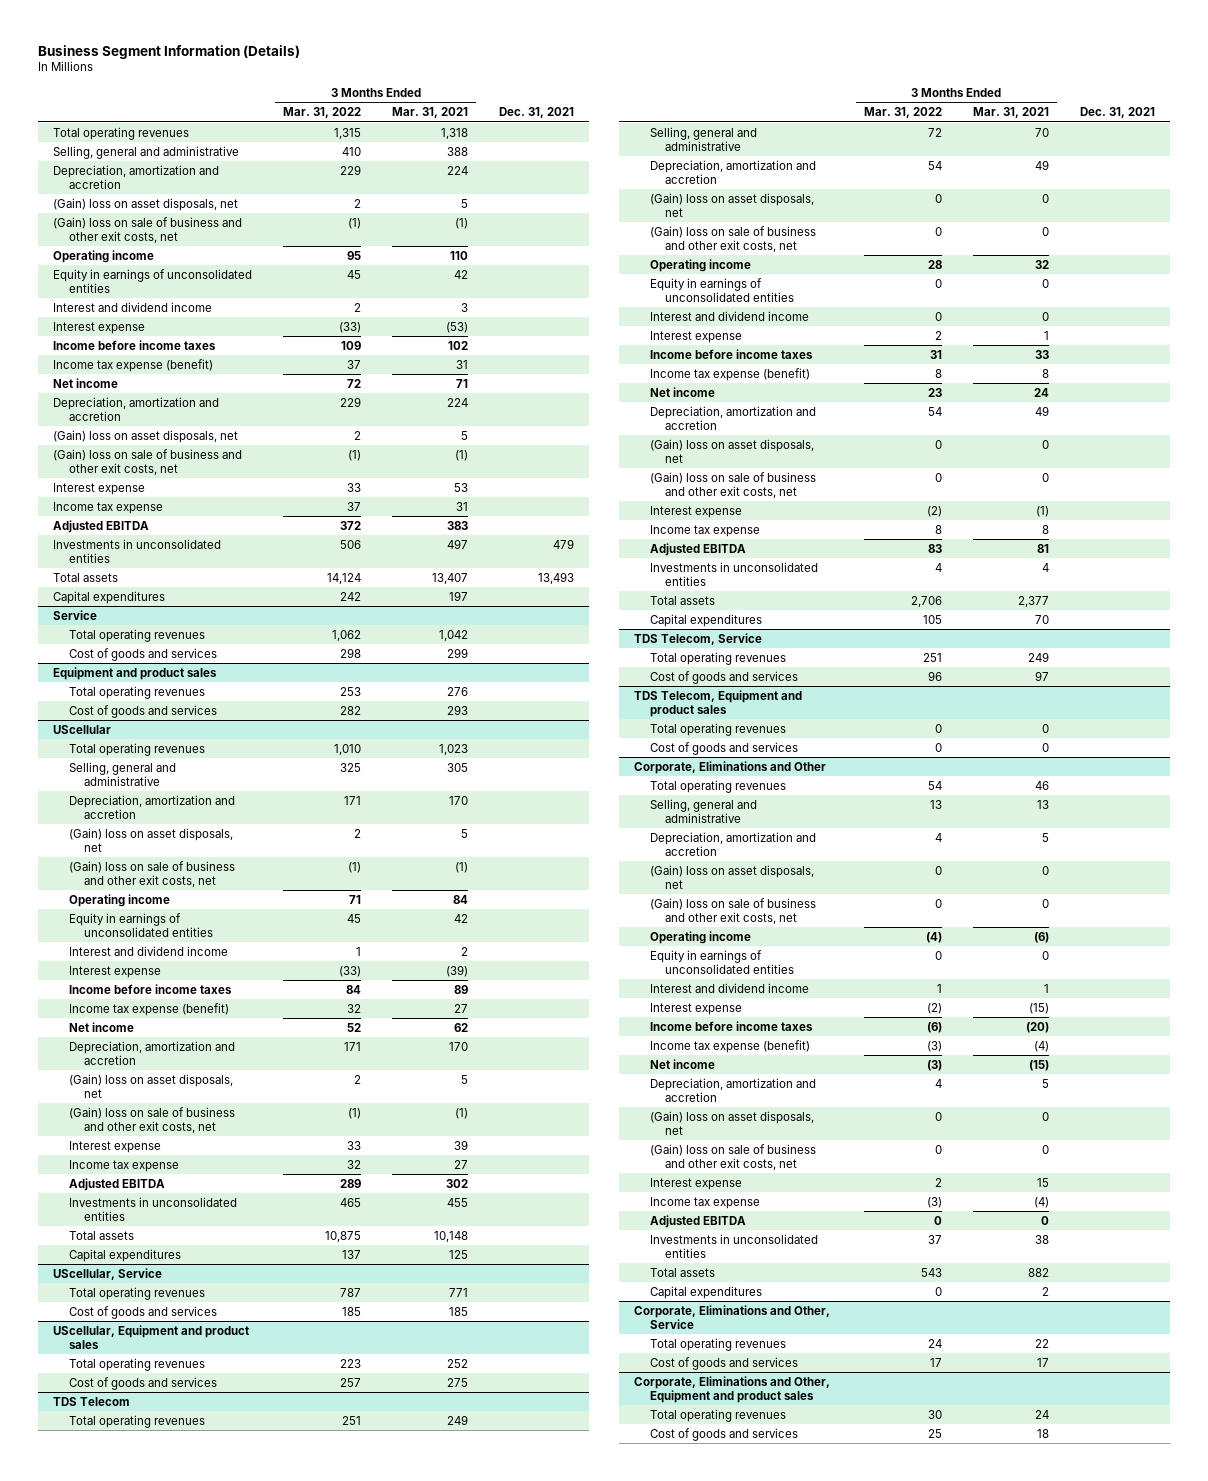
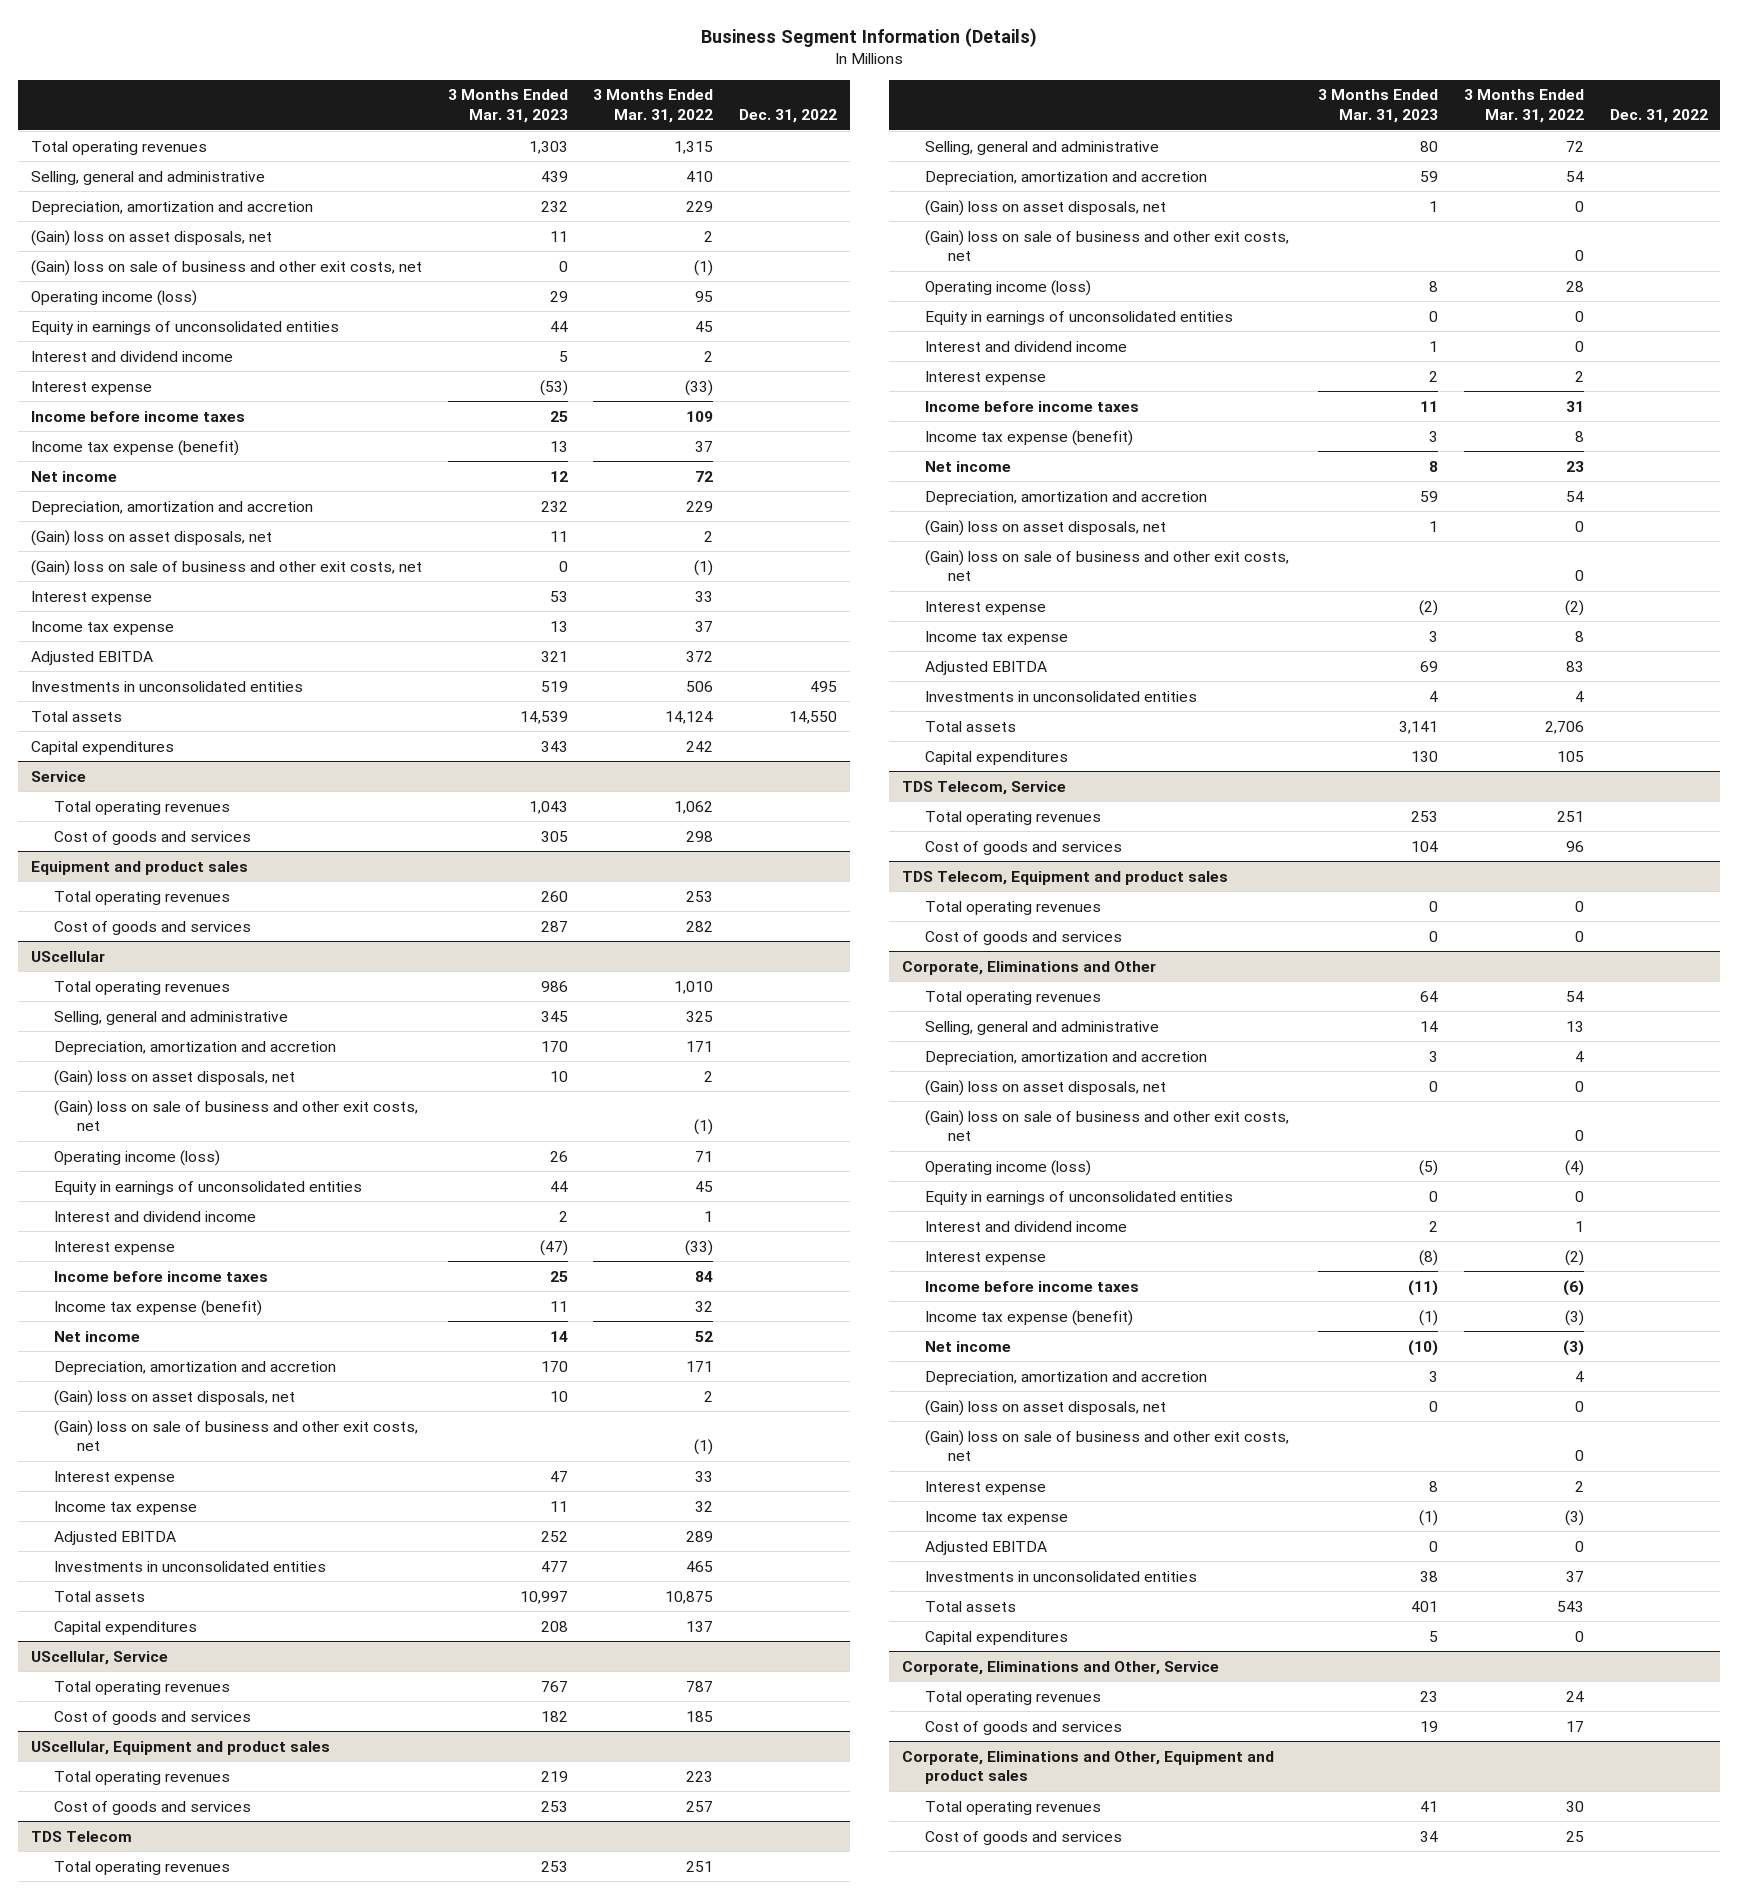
- | 3 Months Ended Mar. 31, 2022 | 3 Months Ended Mar. 31, 2021 | Dec. 31, 2021
+ | 3 Months Ended Mar. 31, 2023 | 3 Months Ended Mar. 31, 2022 | Dec. 31, 2022
- Operating income | 95 | 110 |
+ Operating income (loss) | 29 | 95 |
@ UScellular
- Operating income | 71 | 84 |
+ Operating income (loss) | 26 | 71 |
@ TDS Telecom
- Operating income | 28 | 32 |
+ Operating income (loss) | 8 | 28 |
@ Corporate, Eliminations and Other
- Operating income | (4) | (6) |
+ Operating income (loss) | (5) | (4) |

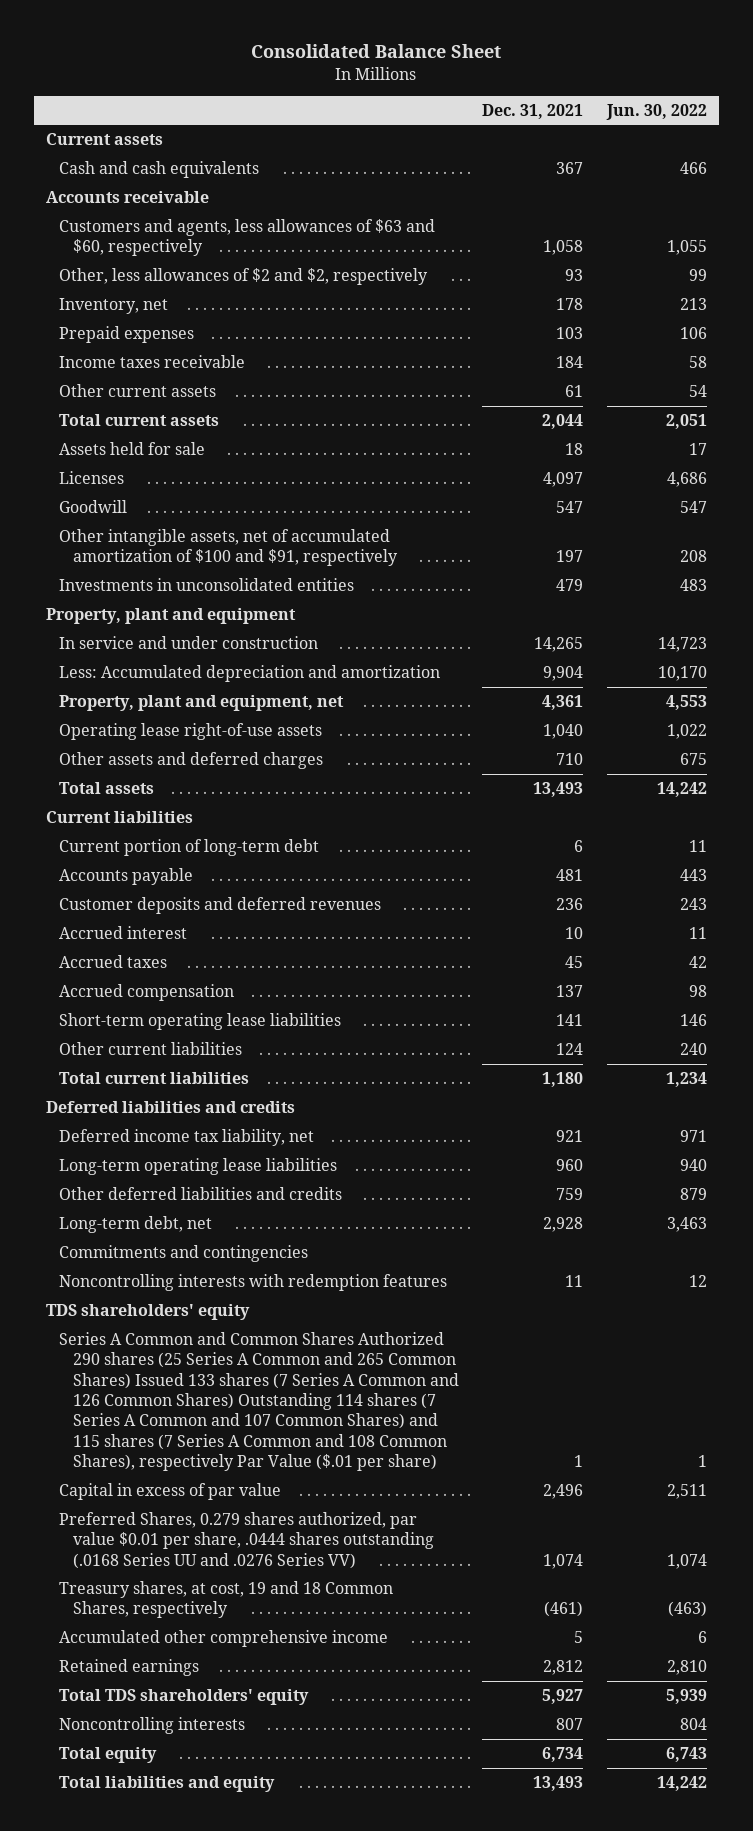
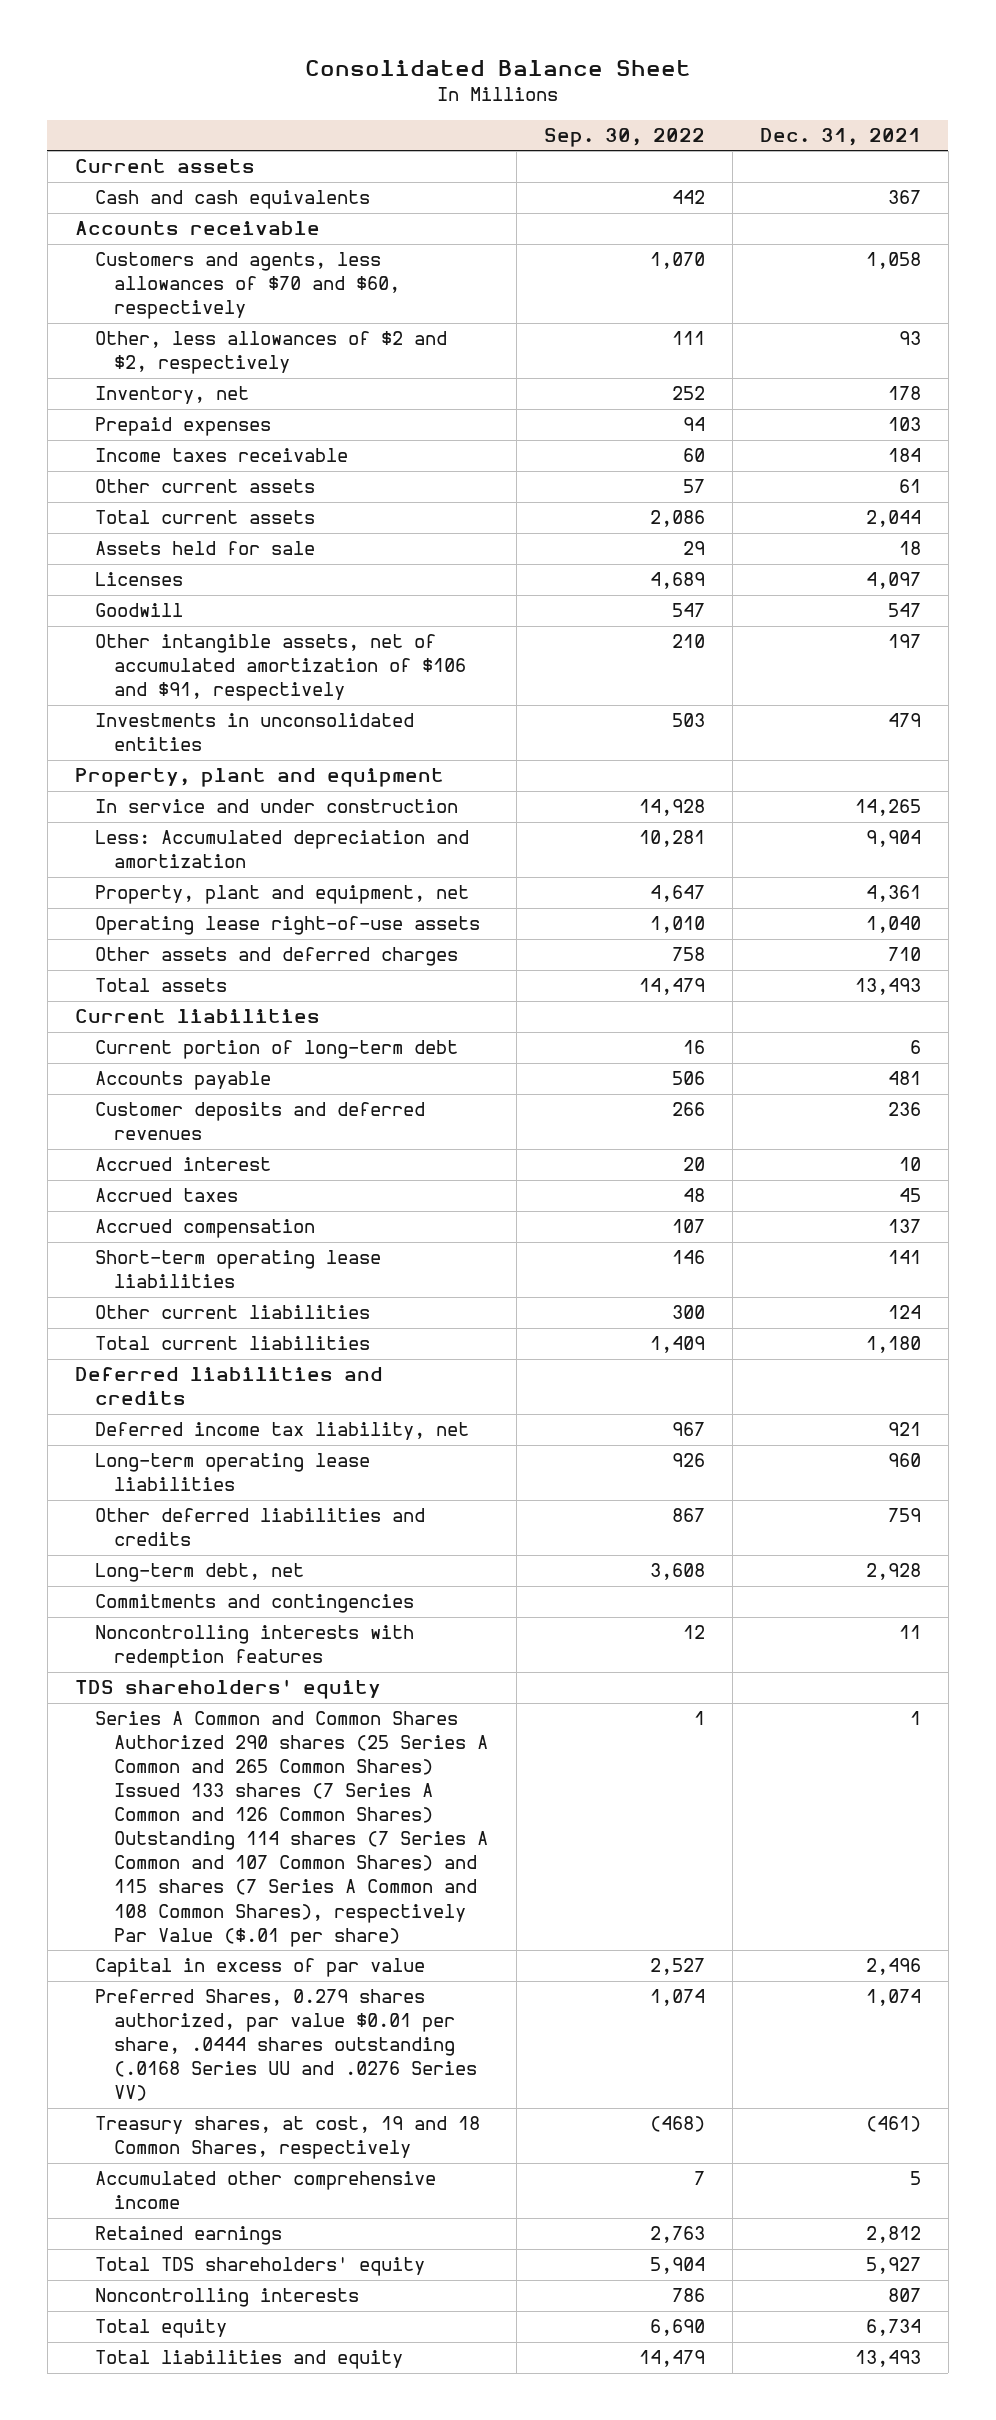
- | Dec. 31, 2021 | Jun. 30, 2022
+ | Sep. 30, 2022 | Dec. 31, 2021
- Customers and agents, less allowances of $63 and $60, respectively | 1,058 | 1,055
+ Customers and agents, less allowances of $70 and $60, respectively | 1,070 | 1,058
- Other intangible assets, net of accumulated amortization of $100 and $91, respectively | 197 | 208
+ Other intangible assets, net of accumulated amortization of $106 and $91, respectively | 210 | 197

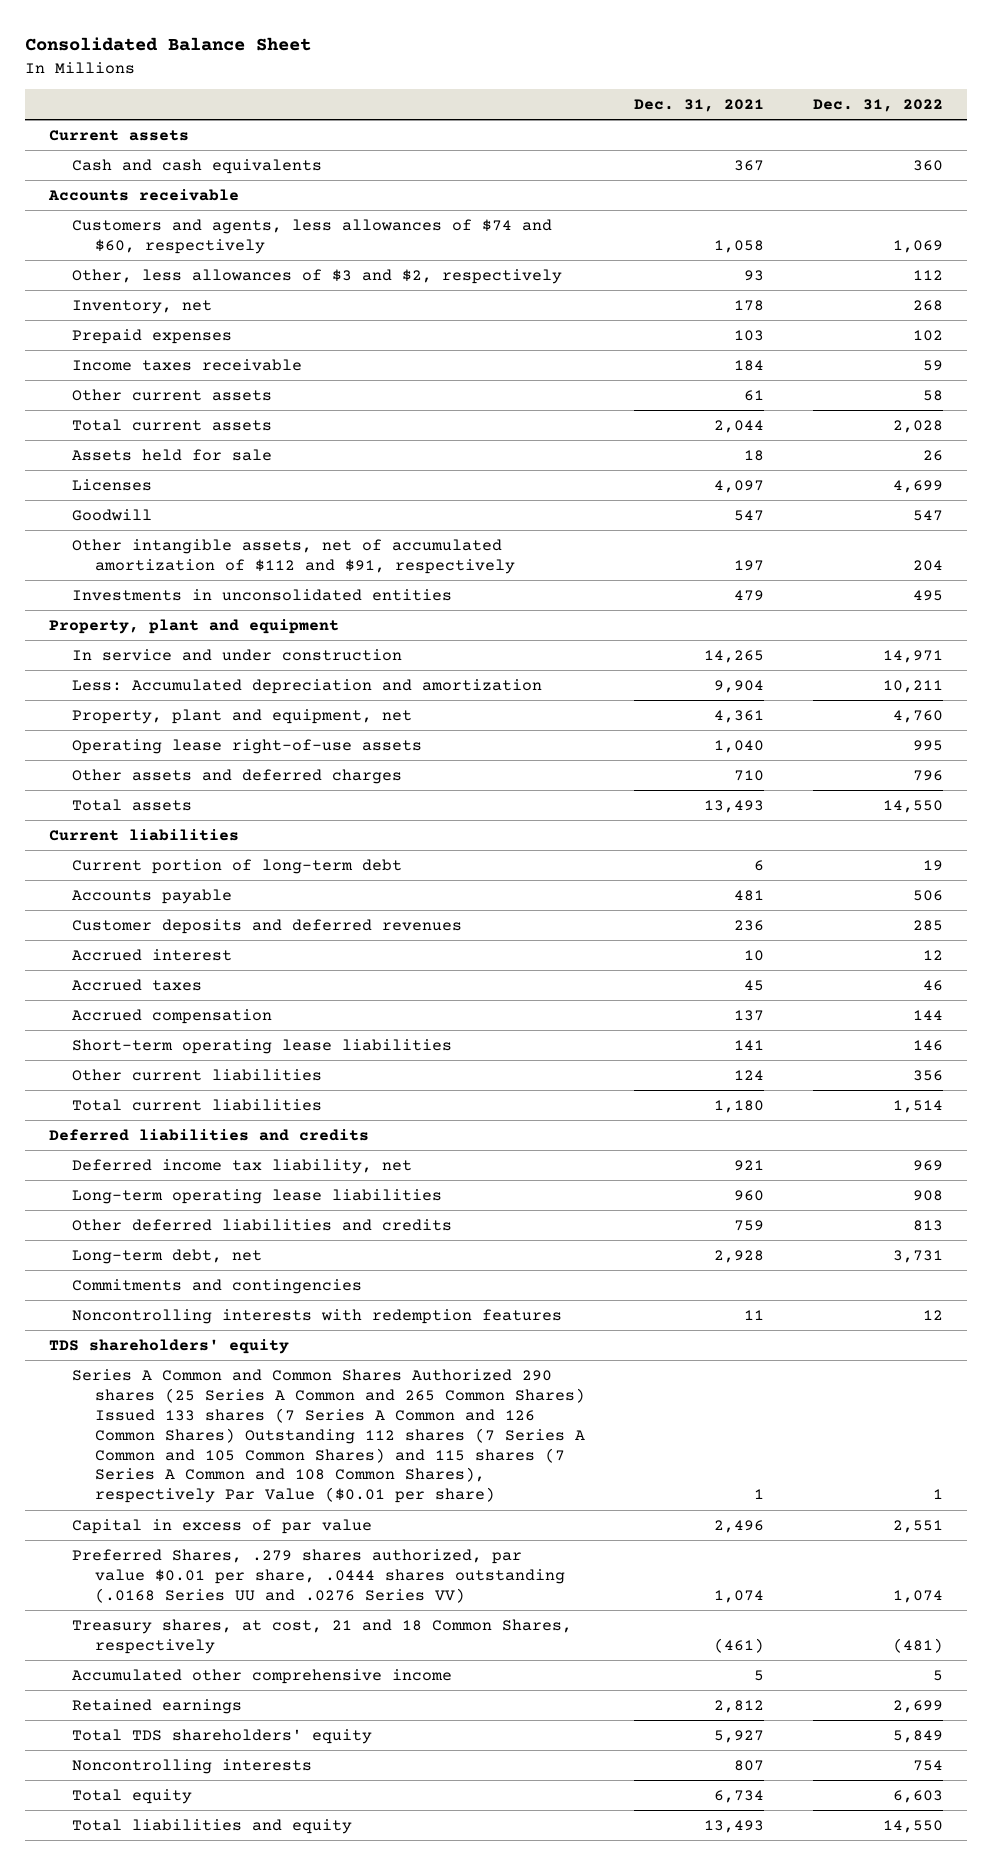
- | Sep. 30, 2022 | Dec. 31, 2021
+ | Dec. 31, 2021 | Dec. 31, 2022
- Customers and agents, less allowances of $70 and $60, respectively | 1,070 | 1,058
- Other, less allowances of $2 and $2, respectively | 111 | 93
+ Customers and agents, less allowances of $74 and $60, respectively | 1,058 | 1,069
+ Other, less allowances of $3 and $2, respectively | 93 | 112
- Other intangible assets, net of accumulated amortization of $106 and $91, respectively | 210 | 197
+ Other intangible assets, net of accumulated amortization of $112 and $91, respectively | 197 | 204
- Series A Common and Common Shares Authorized 290 shares (25 Series A Common and 265 Common Shares) Issued 133 shares (7 Series A Common and 126 Common Shares) Outstanding 114 shares (7 Series A Common and 107 Common Shares) and 115 shares (7 Series A Common and 108 Common Shares), respectively Par Value ($.01 per share) | 1 | 1
+ Series A Common and Common Shares Authorized 290 shares (25 Series A Common and 265 Common Shares) Issued 133 shares (7 Series A Common and 126 Common Shares) Outstanding 112 shares (7 Series A Common and 105 Common Shares) and 115 shares (7 Series A Common and 108 Common Shares), respectively Par Value ($0.01 per share) | 1 | 1
- Preferred Shares, 0.279 shares authorized, par value $0.01 per share, .0444 shares outstanding (.0168 Series UU and .0276 Series VV) | 1,074 | 1,074
- Treasury shares, at cost, 19 and 18 Common Shares, respectively | (468) | (461)
+ Preferred Shares, .279 shares authorized, par value $0.01 per share, .0444 shares outstanding (.0168 Series UU and .0276 Series VV) | 1,074 | 1,074
+ Treasury shares, at cost, 21 and 18 Common Shares, respectively | (461) | (481)

